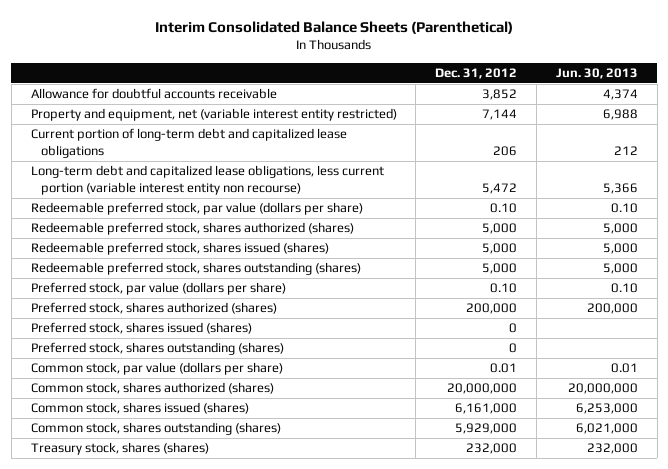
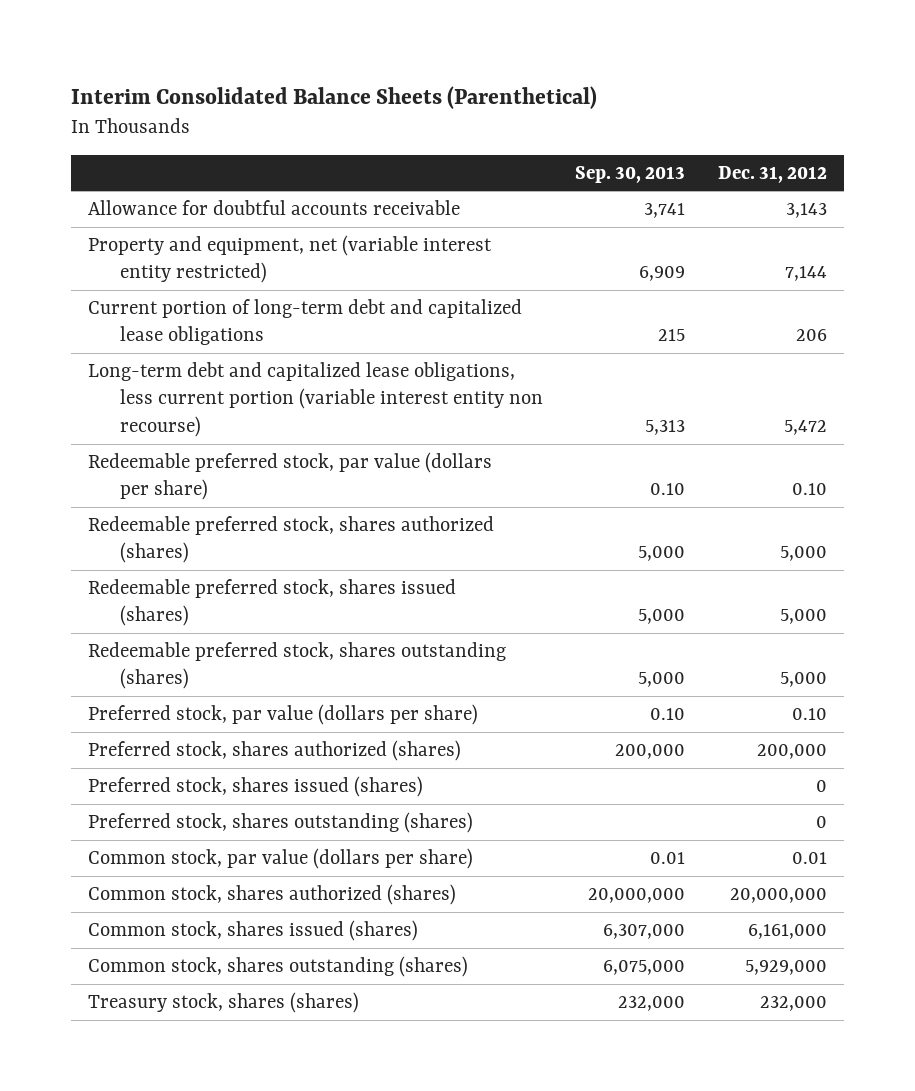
- | Dec. 31, 2012 | Jun. 30, 2013
+ | Sep. 30, 2013 | Dec. 31, 2012
- Allowance for doubtful accounts receivable | 3,852 | 4,374
+ Allowance for doubtful accounts receivable | 3,741 | 3,143

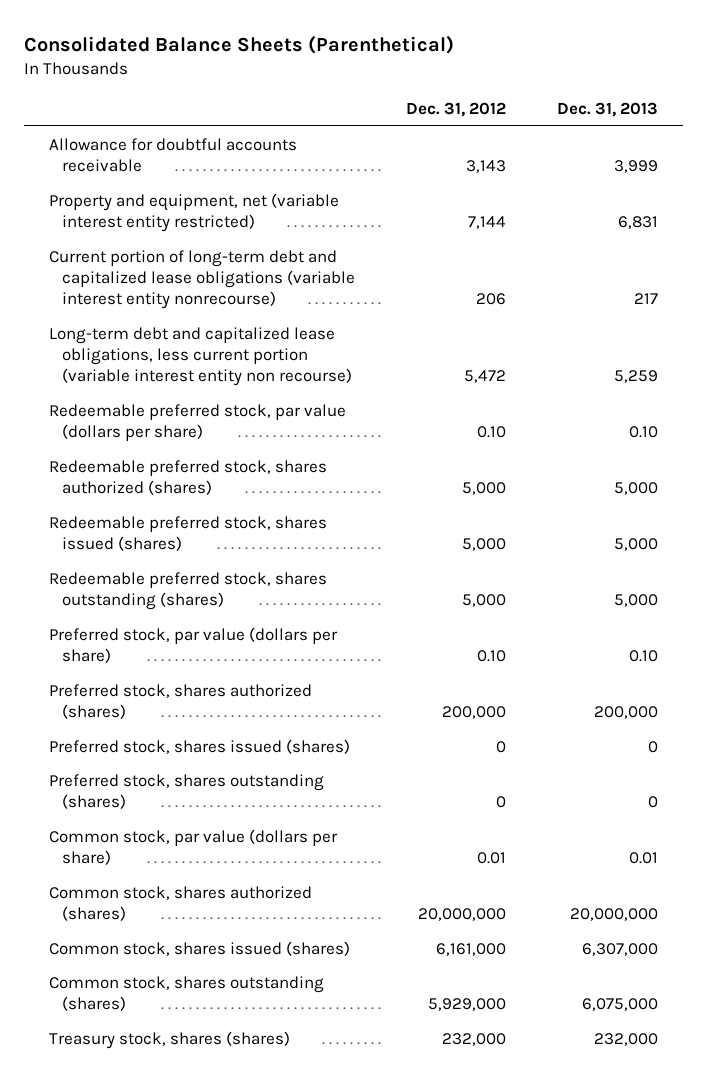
- Interim Consolidated Balance Sheets (Parenthetical)
+ Consolidated Balance Sheets (Parenthetical)
- | Sep. 30, 2013 | Dec. 31, 2012
+ | Dec. 31, 2012 | Dec. 31, 2013
- Current portion of long-term debt and capitalized lease obligations | 215 | 206
+ Current portion of long-term debt and capitalized lease obligations (variable interest entity nonrecourse) | 206 | 217

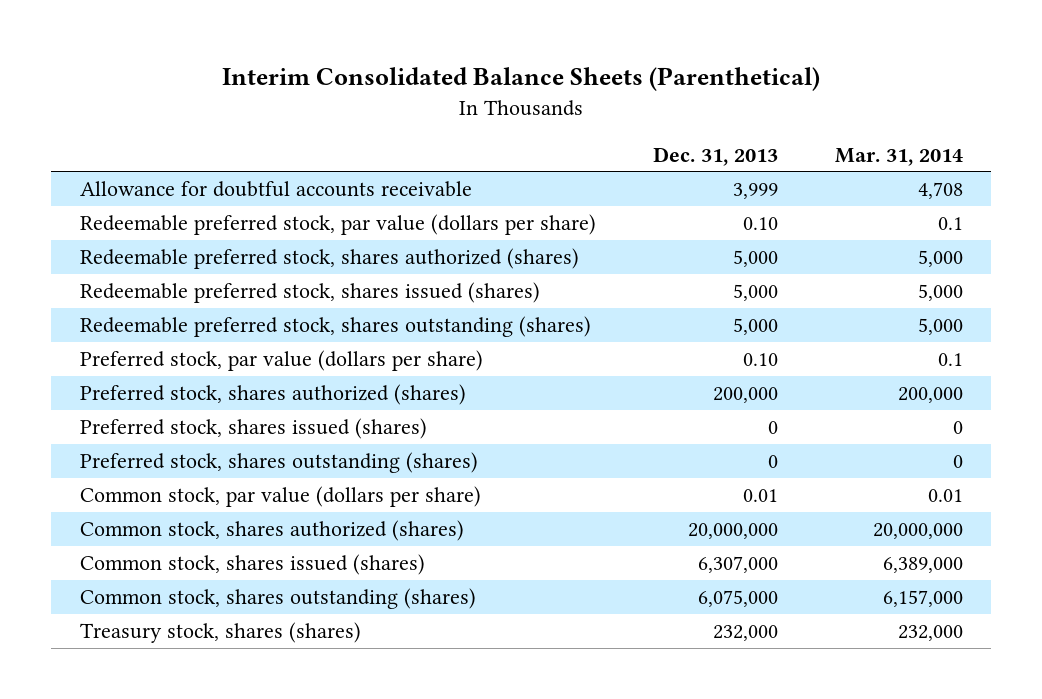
- Consolidated Balance Sheets (Parenthetical)
+ Interim Consolidated Balance Sheets (Parenthetical)
- | Dec. 31, 2012 | Dec. 31, 2013
+ | Dec. 31, 2013 | Mar. 31, 2014
- Property and equipment, net (variable interest entity restricted) | 7,144 | 6,831
- Current portion of long-term debt and capitalized lease obligations (variable interest entity nonrecourse) | 206 | 217
- Long-term debt and capitalized lease obligations, less current portion (variable interest entity non recourse) | 5,472 | 5,259

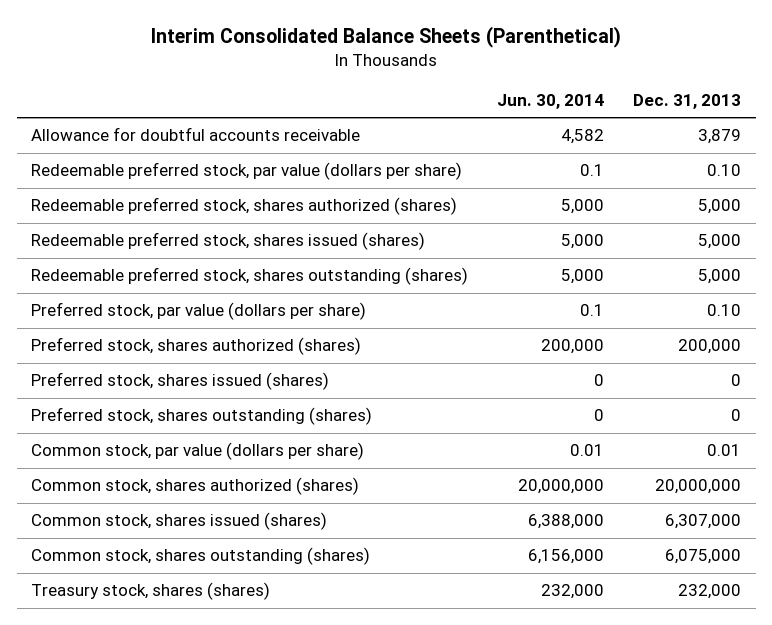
- | Dec. 31, 2013 | Mar. 31, 2014
+ | Jun. 30, 2014 | Dec. 31, 2013
- Allowance for doubtful accounts receivable | 3,999 | 4,708
+ Allowance for doubtful accounts receivable | 4,582 | 3,879

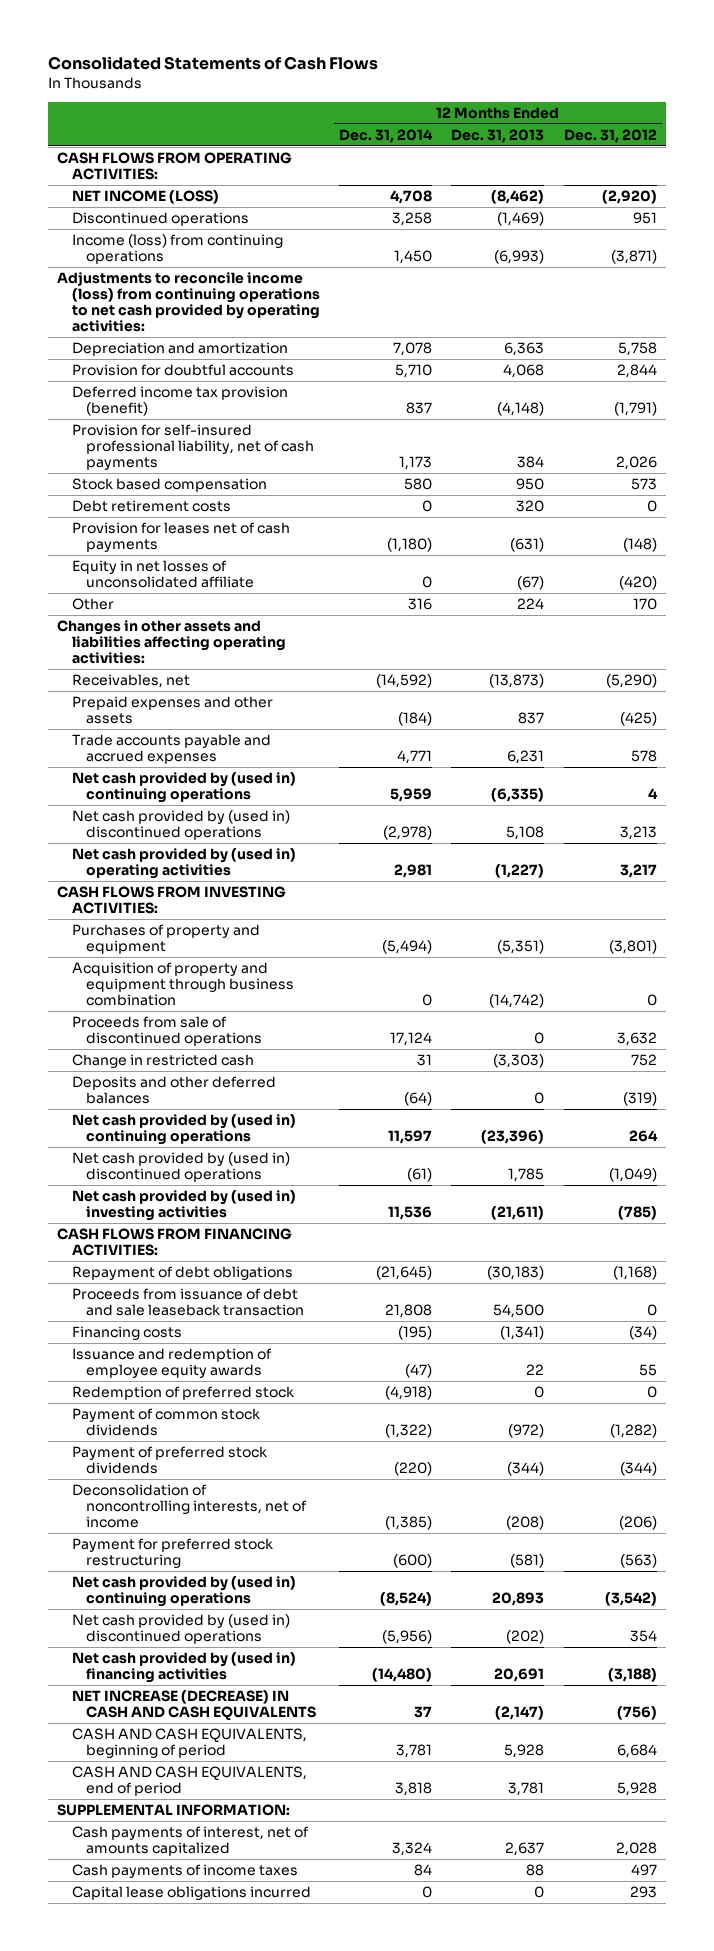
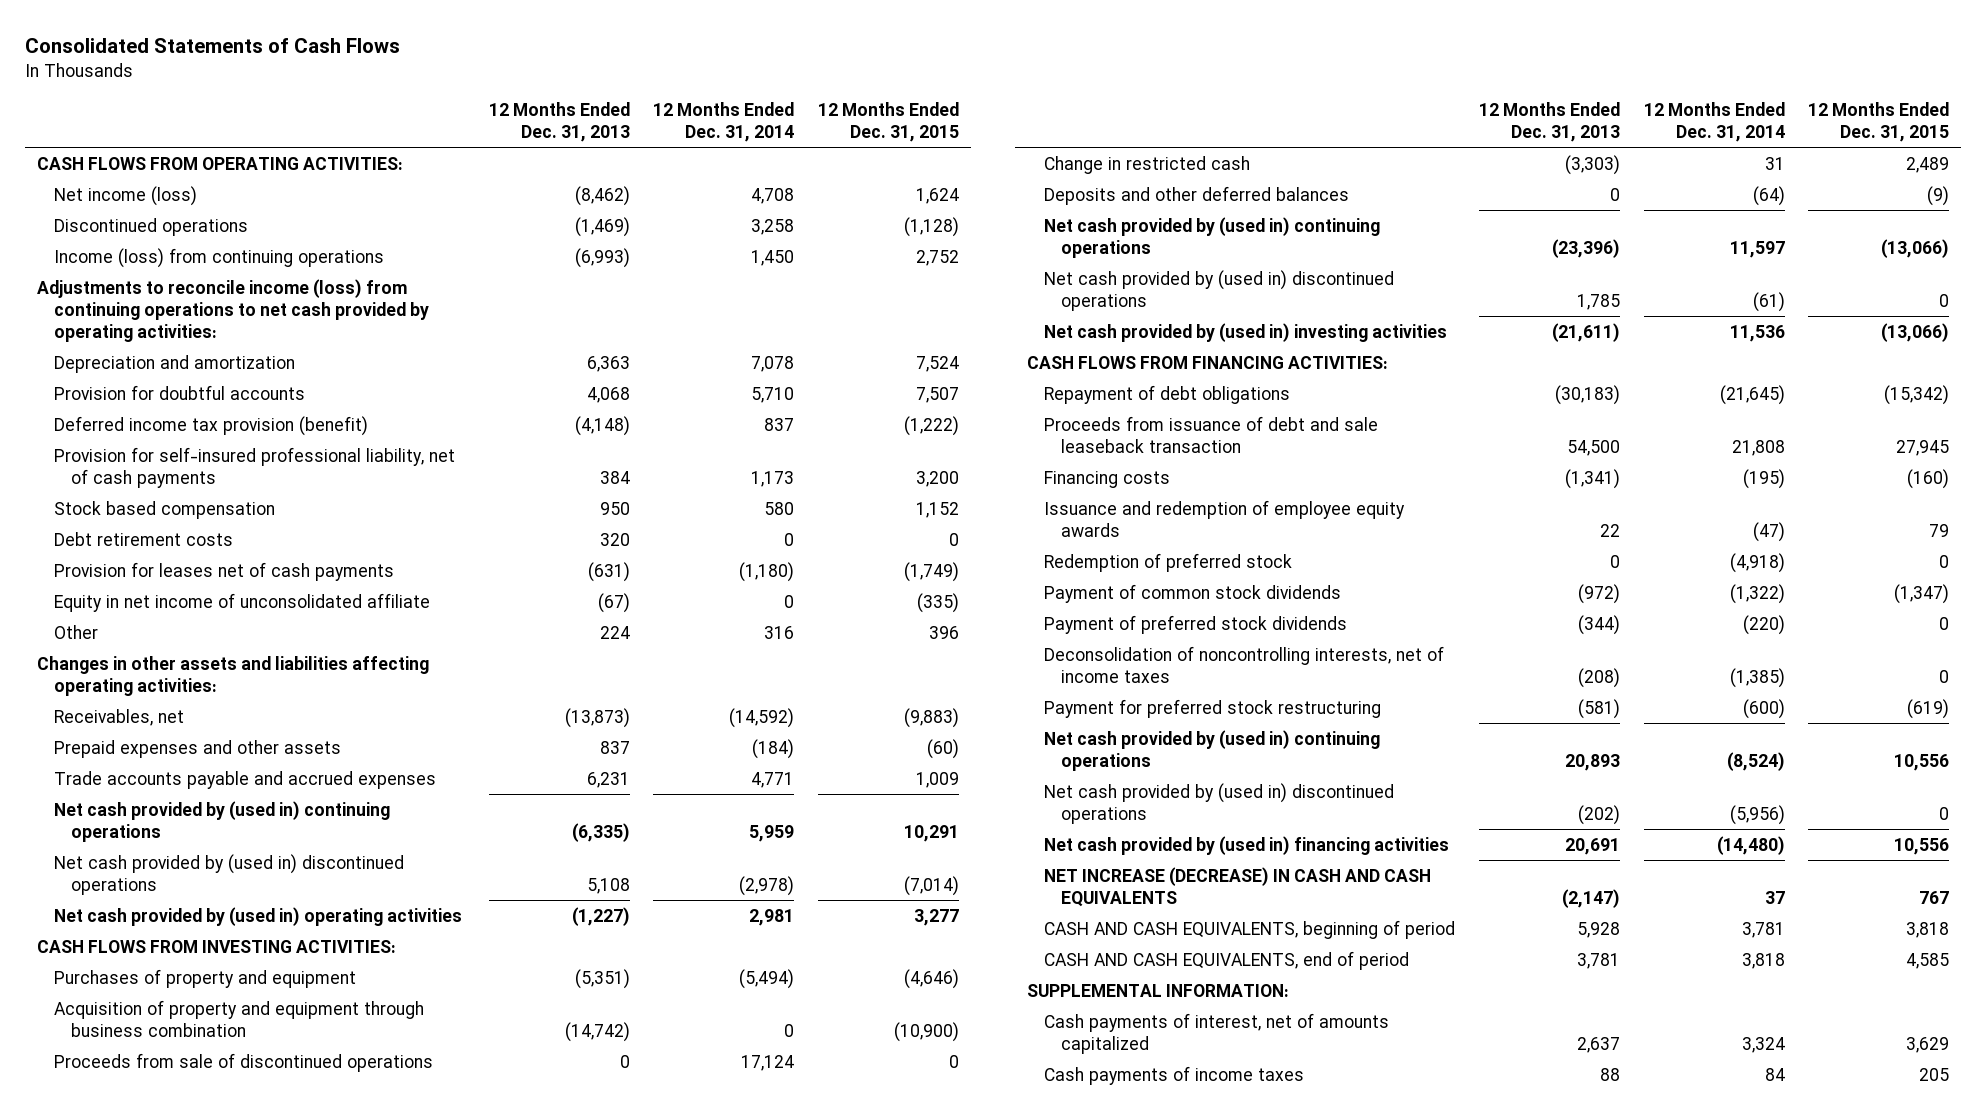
- | 12 Months Ended Dec. 31, 2014 | 12 Months Ended Dec. 31, 2013 | 12 Months Ended Dec. 31, 2012
+ | 12 Months Ended Dec. 31, 2013 | 12 Months Ended Dec. 31, 2014 | 12 Months Ended Dec. 31, 2015
- NET INCOME (LOSS) | 4,708 | (8,462) | (2,920)
+ Net income (loss) | (8,462) | 4,708 | 1,624
- Equity in net losses of unconsolidated affiliate | 0 | (67) | (420)
+ Equity in net income of unconsolidated affiliate | (67) | 0 | (335)
- Deconsolidation of noncontrolling interests, net of income | (1,385) | (208) | (206)
+ Deconsolidation of noncontrolling interests, net of income taxes | (208) | (1,385) | 0
- Capital lease obligations incurred | 0 | 0 | 293

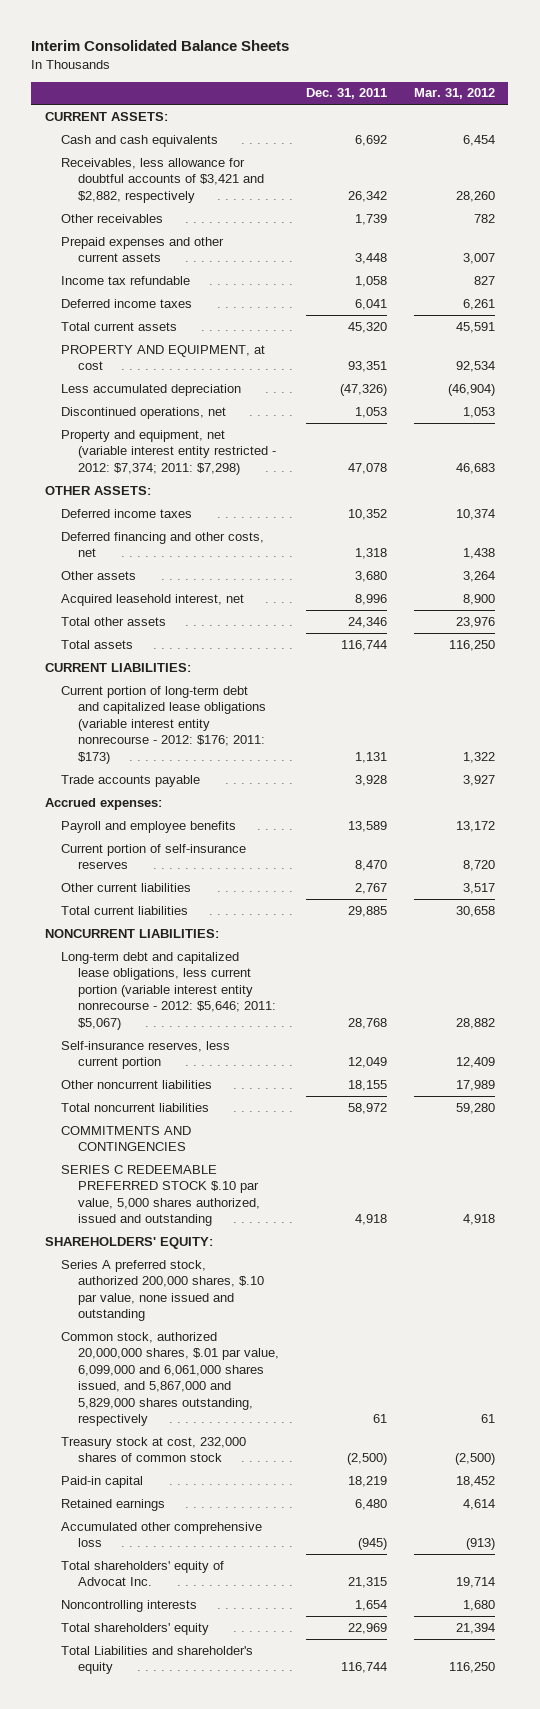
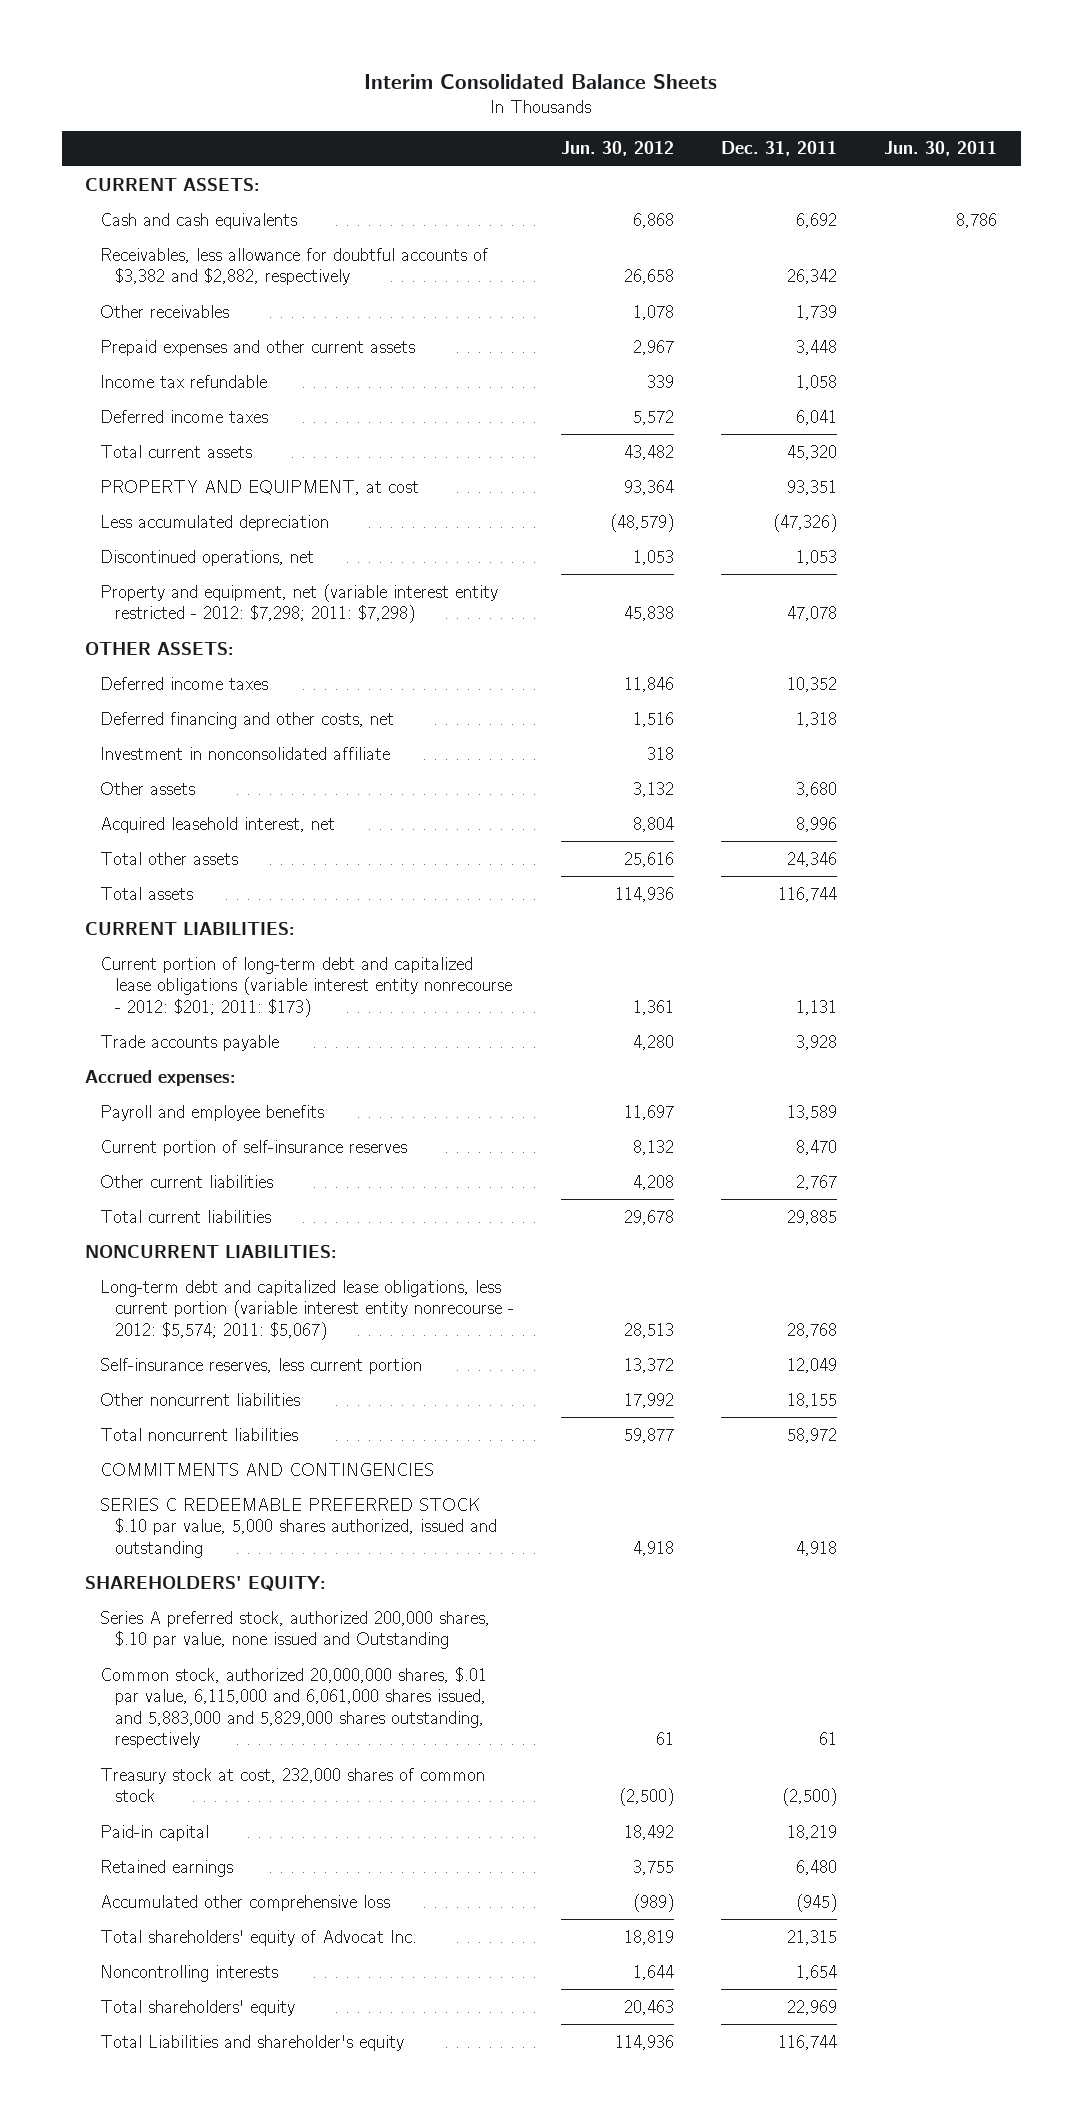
- | Dec. 31, 2011 | Mar. 31, 2012
+ | Jun. 30, 2012 | Dec. 31, 2011 | Jun. 30, 2011
- Receivables, less allowance for doubtful accounts of $3,421 and $2,882, respectively | 26,342 | 28,260
+ Receivables, less allowance for doubtful accounts of $3,382 and $2,882, respectively | 26,658 | 26,342 |
- Property and equipment, net (variable interest entity restricted - 2012: $7,374; 2011: $7,298) | 47,078 | 46,683
+ Property and equipment, net (variable interest entity restricted - 2012: $7,298; 2011: $7,298) | 45,838 | 47,078 |
+ Investment in nonconsolidated affiliate | 318 | |
- Current portion of long-term debt and capitalized lease obligations (variable interest entity nonrecourse - 2012: $176; 2011: $173) | 1,131 | 1,322
+ Current portion of long-term debt and capitalized lease obligations (variable interest entity nonrecourse - 2012: $201; 2011: $173) | 1,361 | 1,131 |
- Long-term debt and capitalized lease obligations, less current portion (variable interest entity nonrecourse - 2012: $5,646; 2011: $5,067) | 28,768 | 28,882
+ Long-term debt and capitalized lease obligations, less current portion (variable interest entity nonrecourse - 2012: $5,574; 2011: $5,067) | 28,513 | 28,768 |
- Series A preferred stock, authorized 200,000 shares, $.10 par value, none issued and outstanding
- Common stock, authorized 20,000,000 shares, $.01 par value, 6,099,000 and 6,061,000 shares issued, and 5,867,000 and 5,829,000 shares outstanding, respectively | 61 | 61
+ Series A preferred stock, authorized 200,000 shares, $.10 par value, none issued and Outstanding
+ Common stock, authorized 20,000,000 shares, $.01 par value, 6,115,000 and 6,061,000 shares issued, and 5,883,000 and 5,829,000 shares outstanding, respectively | 61 | 61 |

